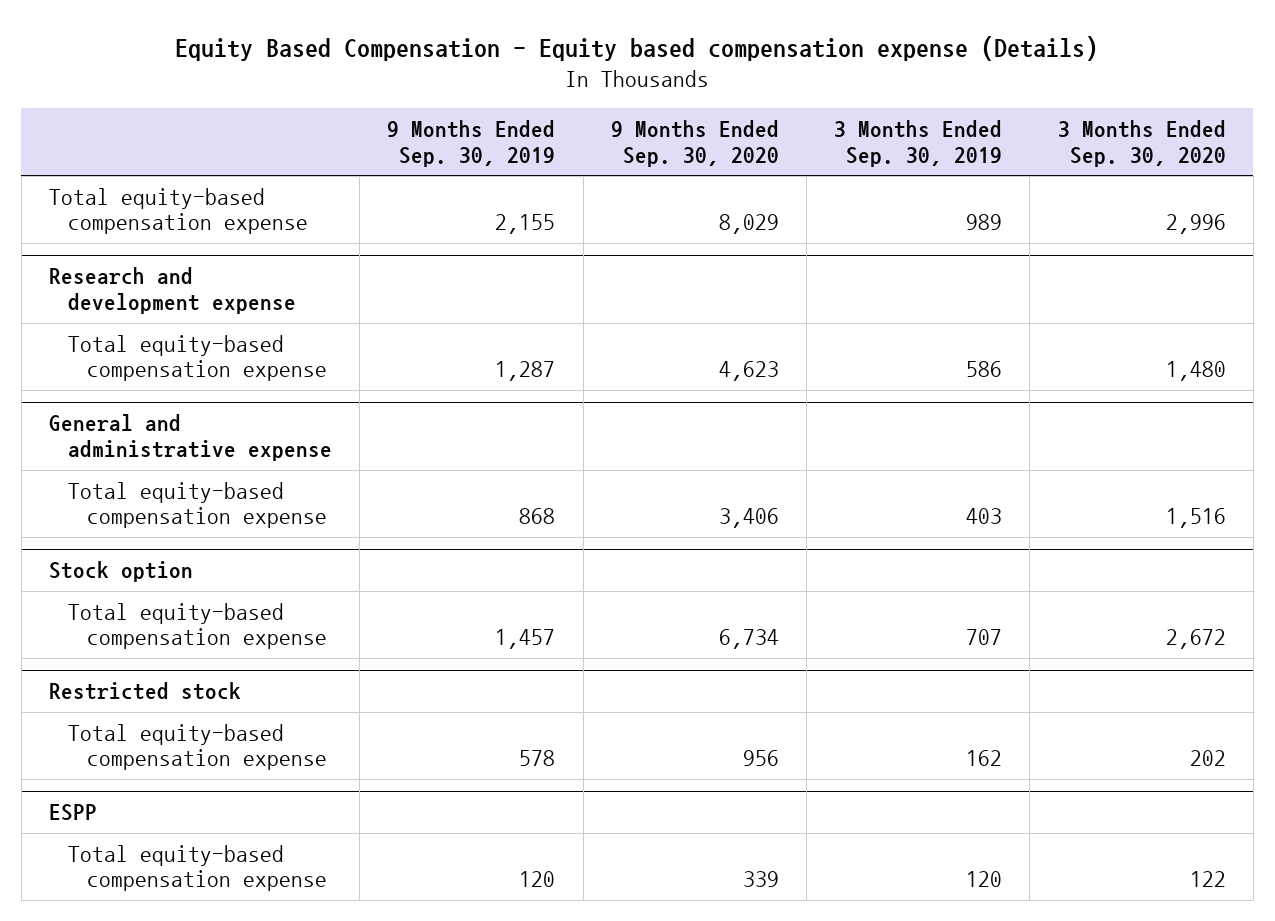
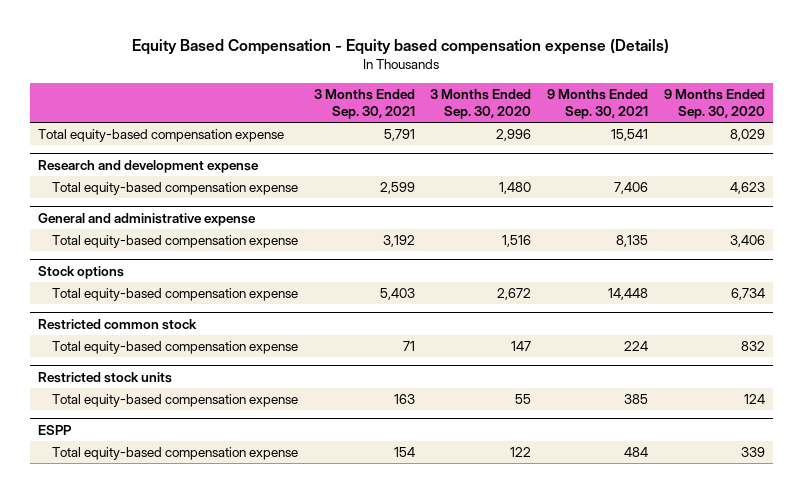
- | 9 Months Ended Sep. 30, 2019 | 9 Months Ended Sep. 30, 2020 | 3 Months Ended Sep. 30, 2019 | 3 Months Ended Sep. 30, 2020
+ | 3 Months Ended Sep. 30, 2021 | 3 Months Ended Sep. 30, 2020 | 9 Months Ended Sep. 30, 2021 | 9 Months Ended Sep. 30, 2020
- Stock option
+ Stock options
- Restricted stock
- Total equity-based compensation expense | 578 | 956 | 162 | 202
+ Restricted common stock
+ Total equity-based compensation expense | 71 | 147 | 224 | 832
+ Restricted stock units
+ Total equity-based compensation expense | 163 | 55 | 385 | 124

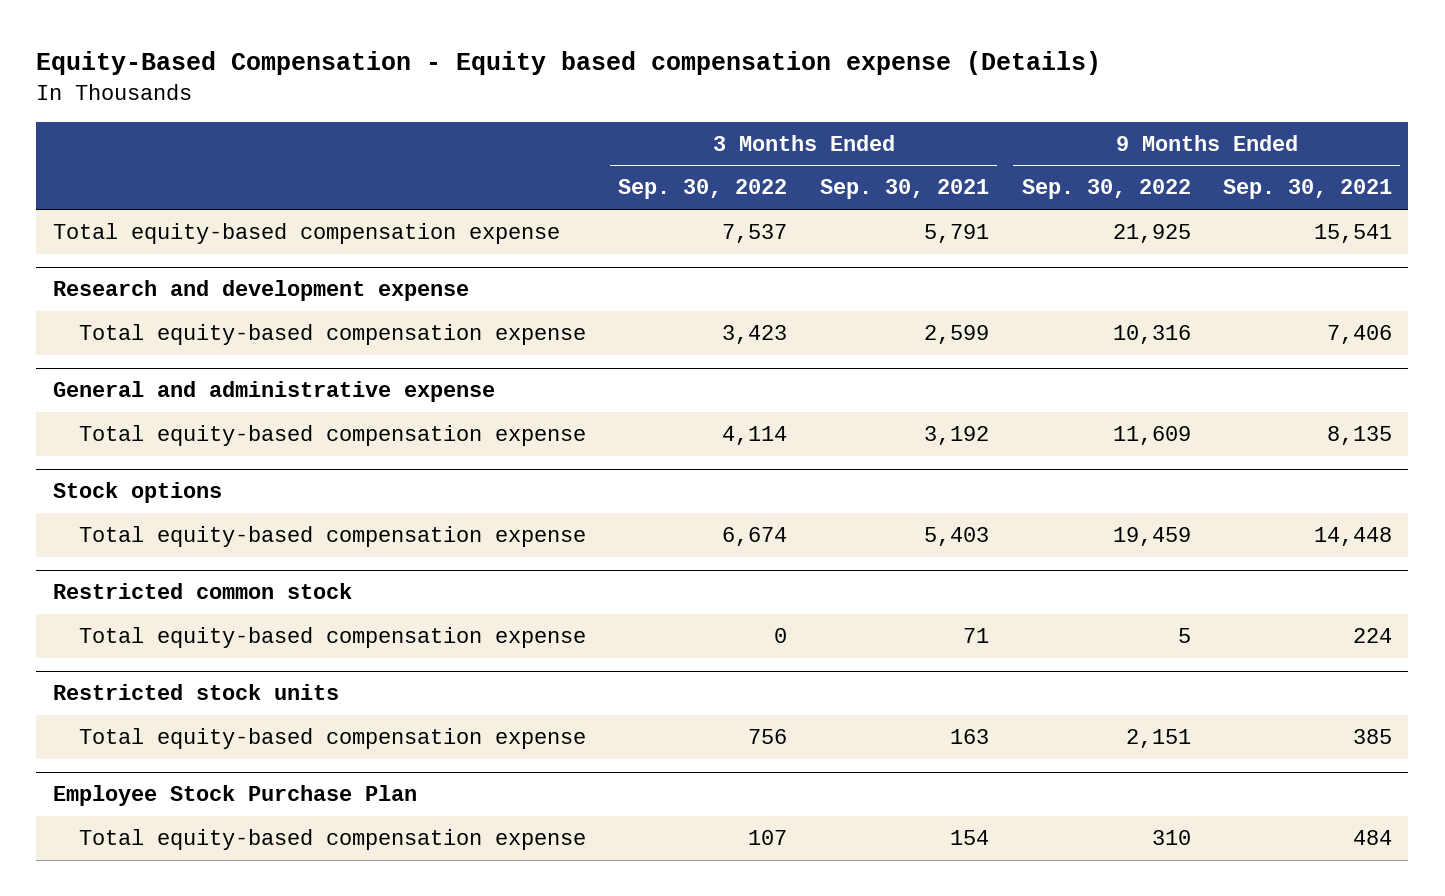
- Equity Based Compensation - Equity based compensation expense (Details)
+ Equity-Based Compensation - Equity based compensation expense (Details)
- | 3 Months Ended Sep. 30, 2021 | 3 Months Ended Sep. 30, 2020 | 9 Months Ended Sep. 30, 2021 | 9 Months Ended Sep. 30, 2020
+ | 3 Months Ended Sep. 30, 2022 | 3 Months Ended Sep. 30, 2021 | 9 Months Ended Sep. 30, 2022 | 9 Months Ended Sep. 30, 2021
- ESPP
+ Employee Stock Purchase Plan

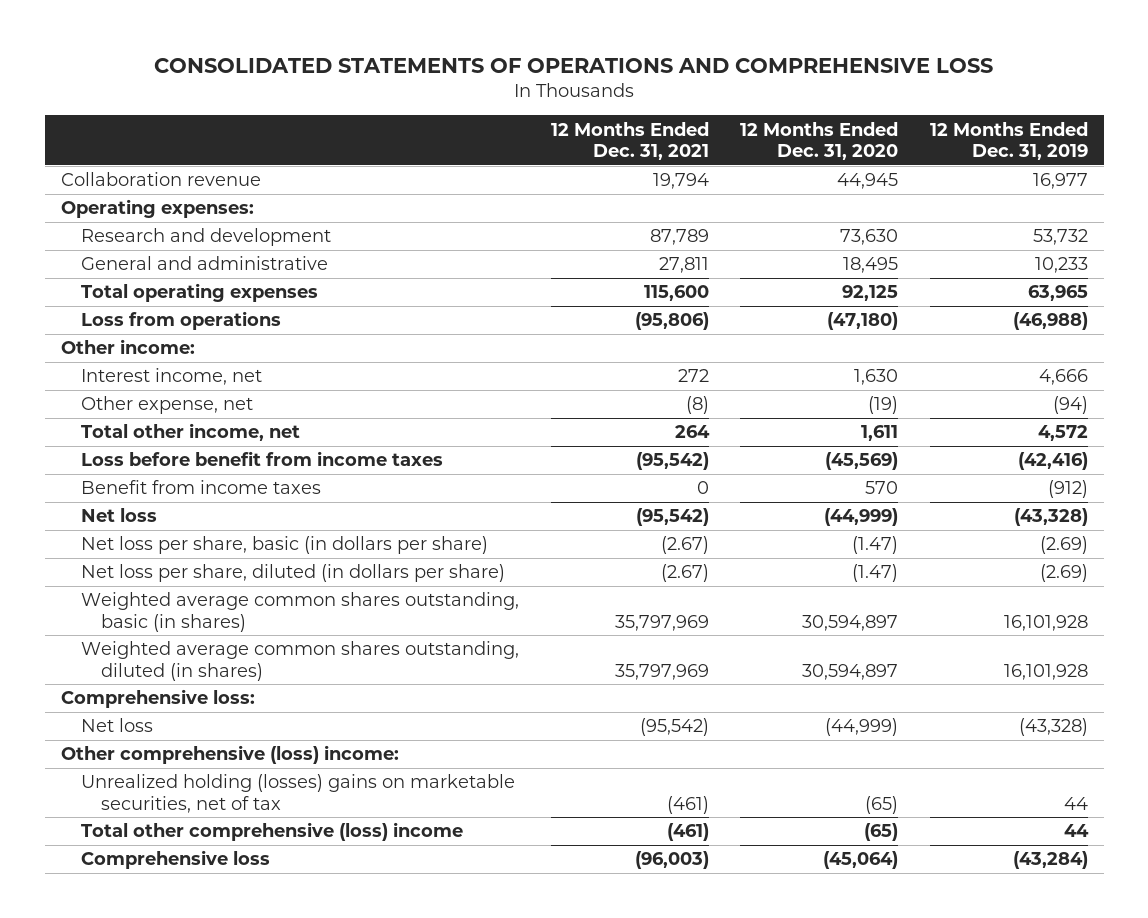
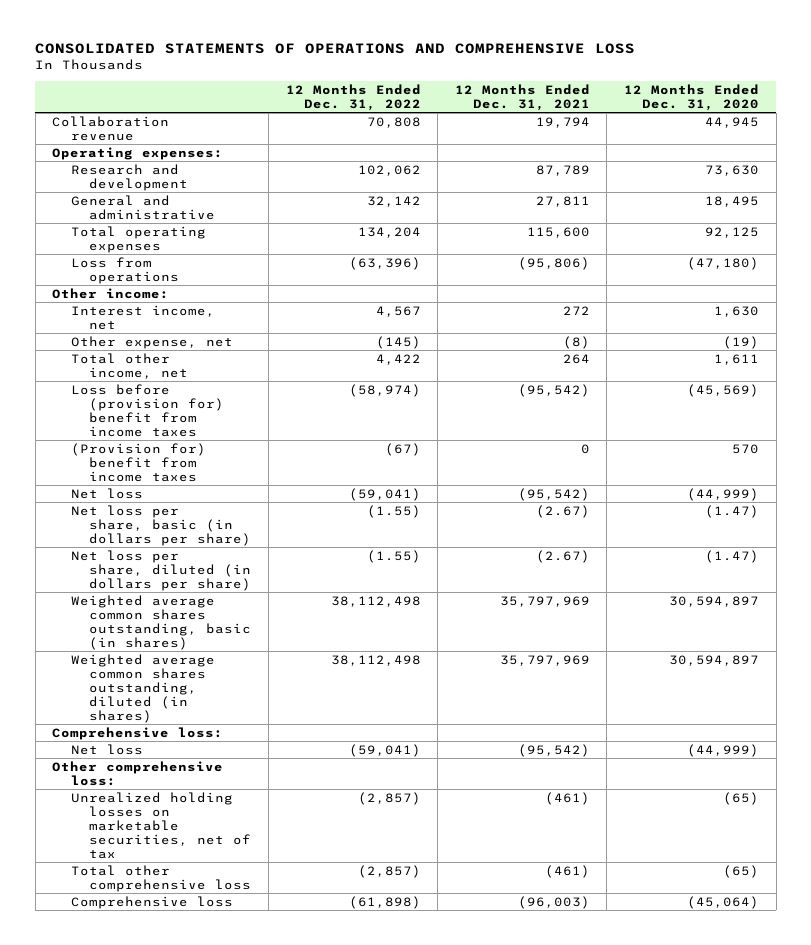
- | 12 Months Ended Dec. 31, 2021 | 12 Months Ended Dec. 31, 2020 | 12 Months Ended Dec. 31, 2019
+ | 12 Months Ended Dec. 31, 2022 | 12 Months Ended Dec. 31, 2021 | 12 Months Ended Dec. 31, 2020
- Loss before benefit from income taxes | (95,542) | (45,569) | (42,416)
- Benefit from income taxes | 0 | 570 | (912)
+ Loss before (provision for) benefit from income taxes | (58,974) | (95,542) | (45,569)
+ (Provision for) benefit from income taxes | (67) | 0 | 570
- Other comprehensive (loss) income:
- Unrealized holding (losses) gains on marketable securities, net of tax | (461) | (65) | 44
- Total other comprehensive (loss) income | (461) | (65) | 44
+ Other comprehensive loss:
+ Unrealized holding losses on marketable securities, net of tax | (2,857) | (461) | (65)
+ Total other comprehensive loss | (2,857) | (461) | (65)

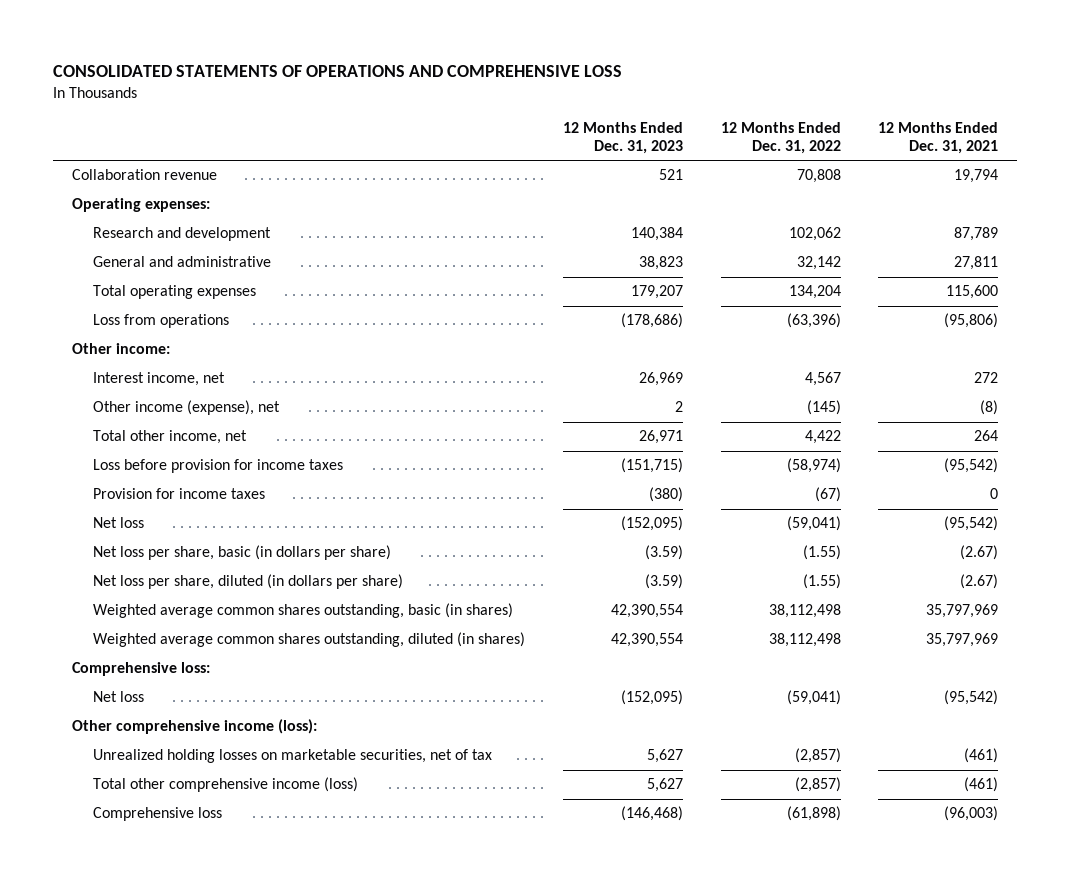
- | 12 Months Ended Dec. 31, 2022 | 12 Months Ended Dec. 31, 2021 | 12 Months Ended Dec. 31, 2020
+ | 12 Months Ended Dec. 31, 2023 | 12 Months Ended Dec. 31, 2022 | 12 Months Ended Dec. 31, 2021
- Other expense, net | (145) | (8) | (19)
+ Other income (expense), net | 2 | (145) | (8)
- Loss before (provision for) benefit from income taxes | (58,974) | (95,542) | (45,569)
- (Provision for) benefit from income taxes | (67) | 0 | 570
+ Loss before provision for income taxes | (151,715) | (58,974) | (95,542)
+ Provision for income taxes | (380) | (67) | 0
- Other comprehensive loss:
+ Other comprehensive income (loss):
- Total other comprehensive loss | (2,857) | (461) | (65)
+ Total other comprehensive income (loss) | 5,627 | (2,857) | (461)

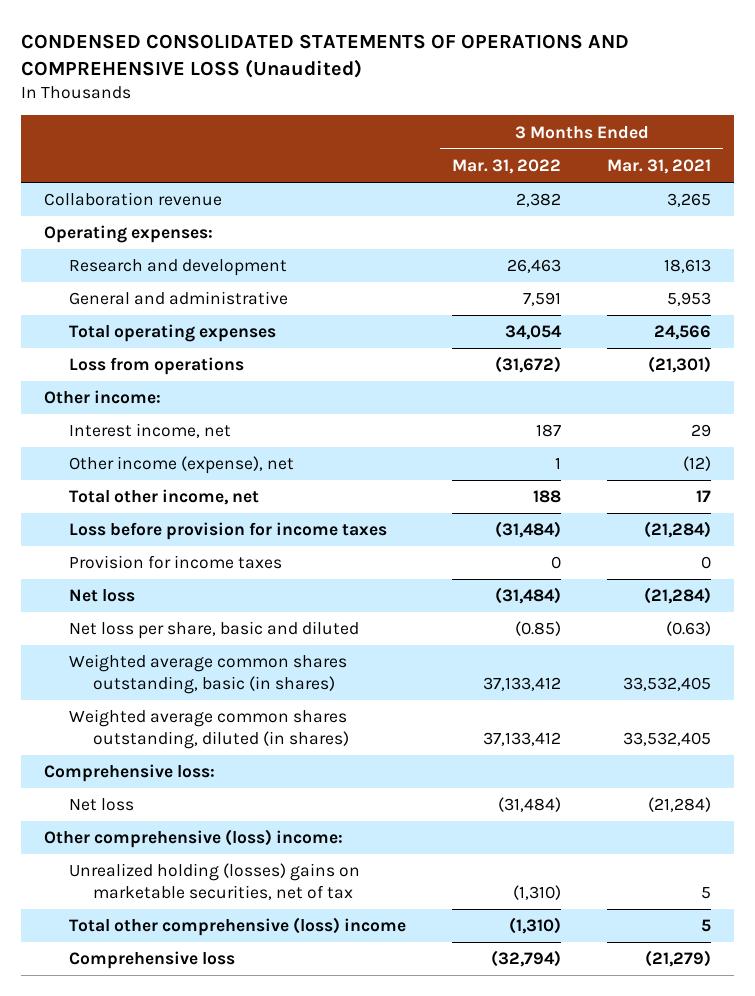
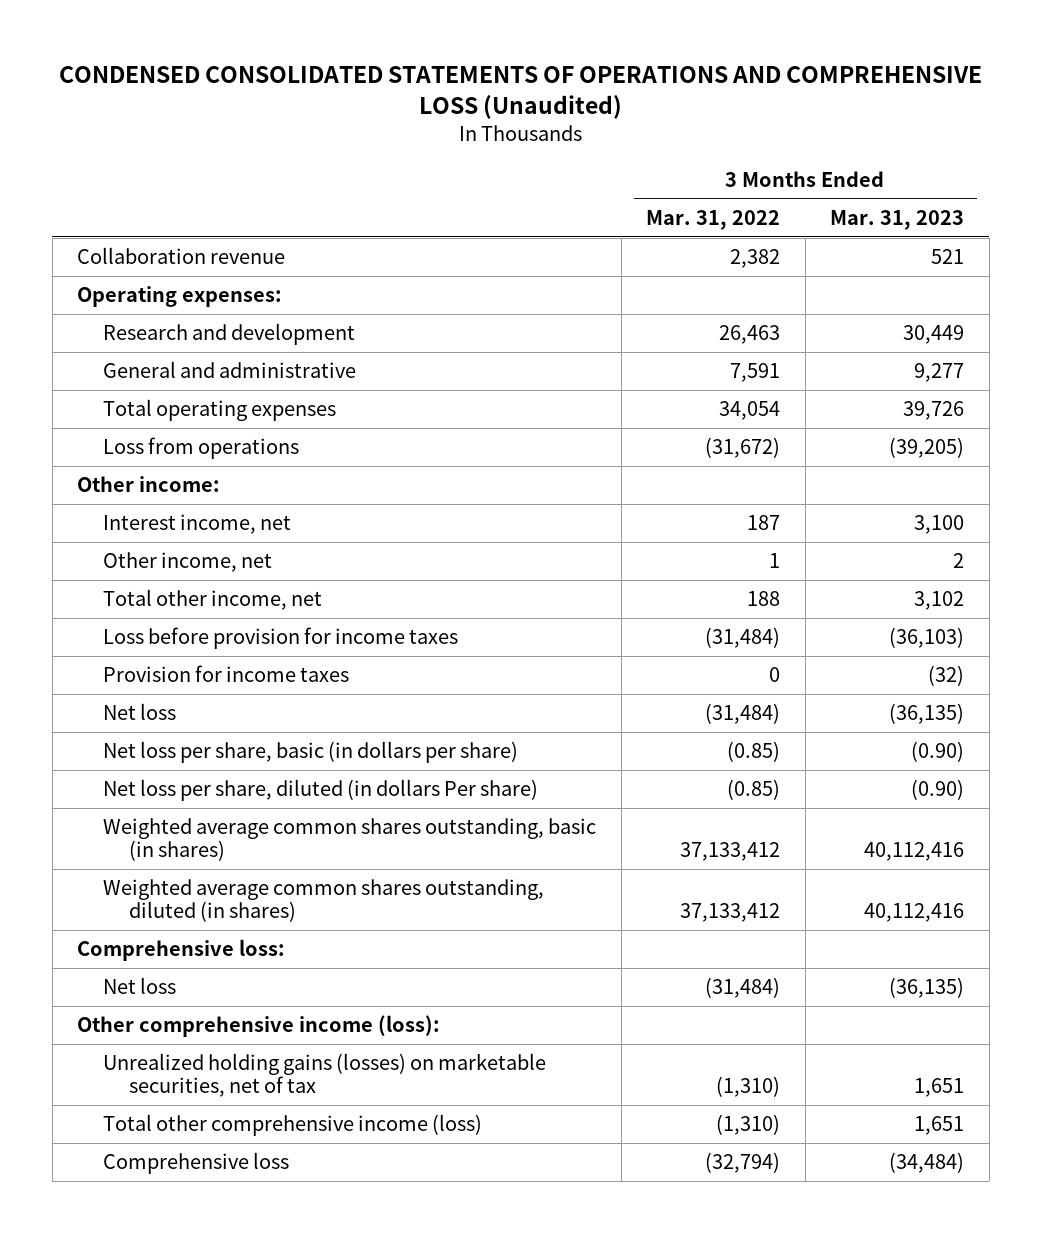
- | 3 Months Ended Mar. 31, 2022 | 3 Months Ended Mar. 31, 2021
+ | 3 Months Ended Mar. 31, 2022 | 3 Months Ended Mar. 31, 2023
- Other income (expense), net | 1 | (12)
+ Other income, net | 1 | 2
- Net loss per share, basic and diluted | (0.85) | (0.63)
+ Net loss per share, basic (in dollars per share) | (0.85) | (0.90)
+ Net loss per share, diluted (in dollars Per share) | (0.85) | (0.90)
- Other comprehensive (loss) income:
- Unrealized holding (losses) gains on marketable securities, net of tax | (1,310) | 5
- Total other comprehensive (loss) income | (1,310) | 5
+ Other comprehensive income (loss):
+ Unrealized holding gains (losses) on marketable securities, net of tax | (1,310) | 1,651
+ Total other comprehensive income (loss) | (1,310) | 1,651

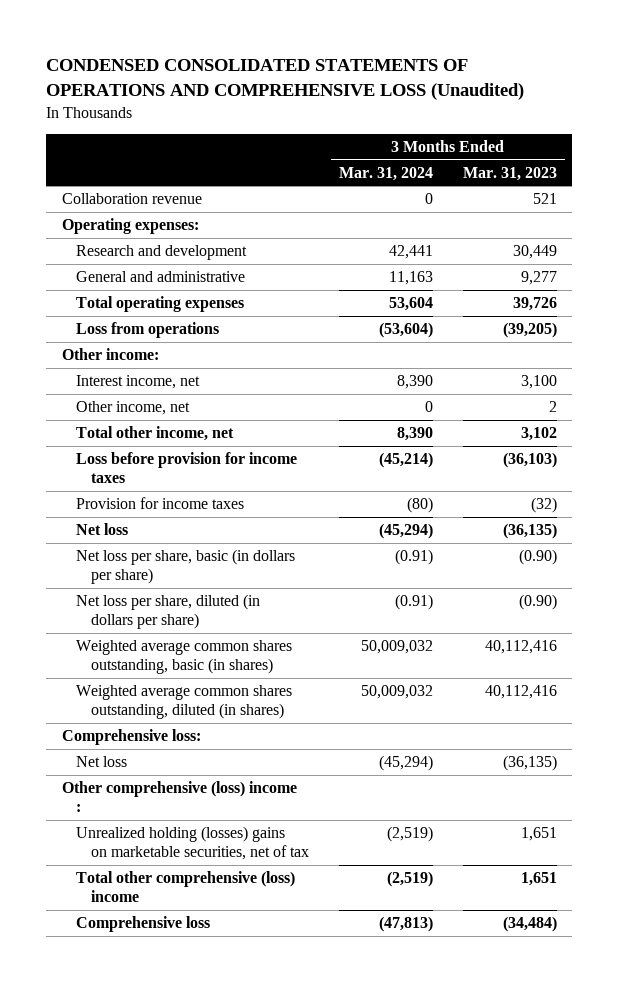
- | 3 Months Ended Mar. 31, 2022 | 3 Months Ended Mar. 31, 2023
+ | 3 Months Ended Mar. 31, 2024 | 3 Months Ended Mar. 31, 2023
- Net loss per share, diluted (in dollars Per share) | (0.85) | (0.90)
+ Net loss per share, diluted (in dollars per share) | (0.91) | (0.90)
- Other comprehensive income (loss):
- Unrealized holding gains (losses) on marketable securities, net of tax | (1,310) | 1,651
- Total other comprehensive income (loss) | (1,310) | 1,651
+ Other comprehensive (loss) income :
+ Unrealized holding (losses) gains on marketable securities, net of tax | (2,519) | 1,651
+ Total other comprehensive (loss) income | (2,519) | 1,651

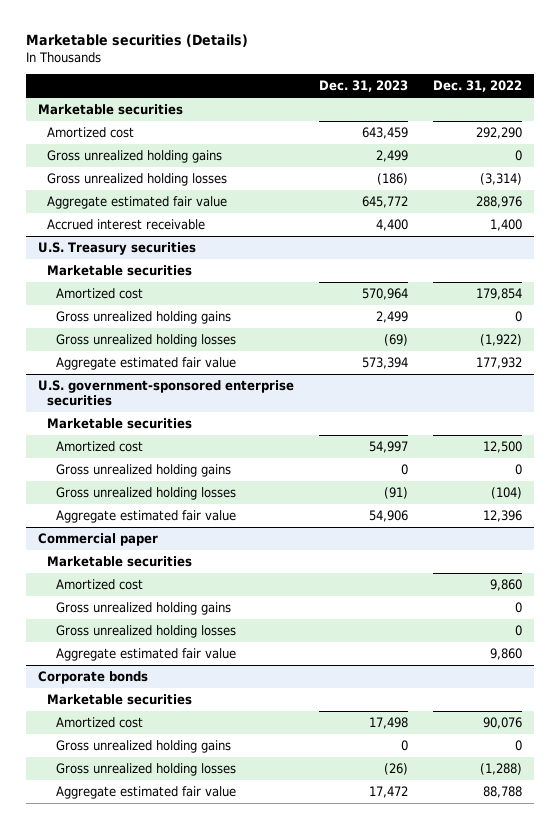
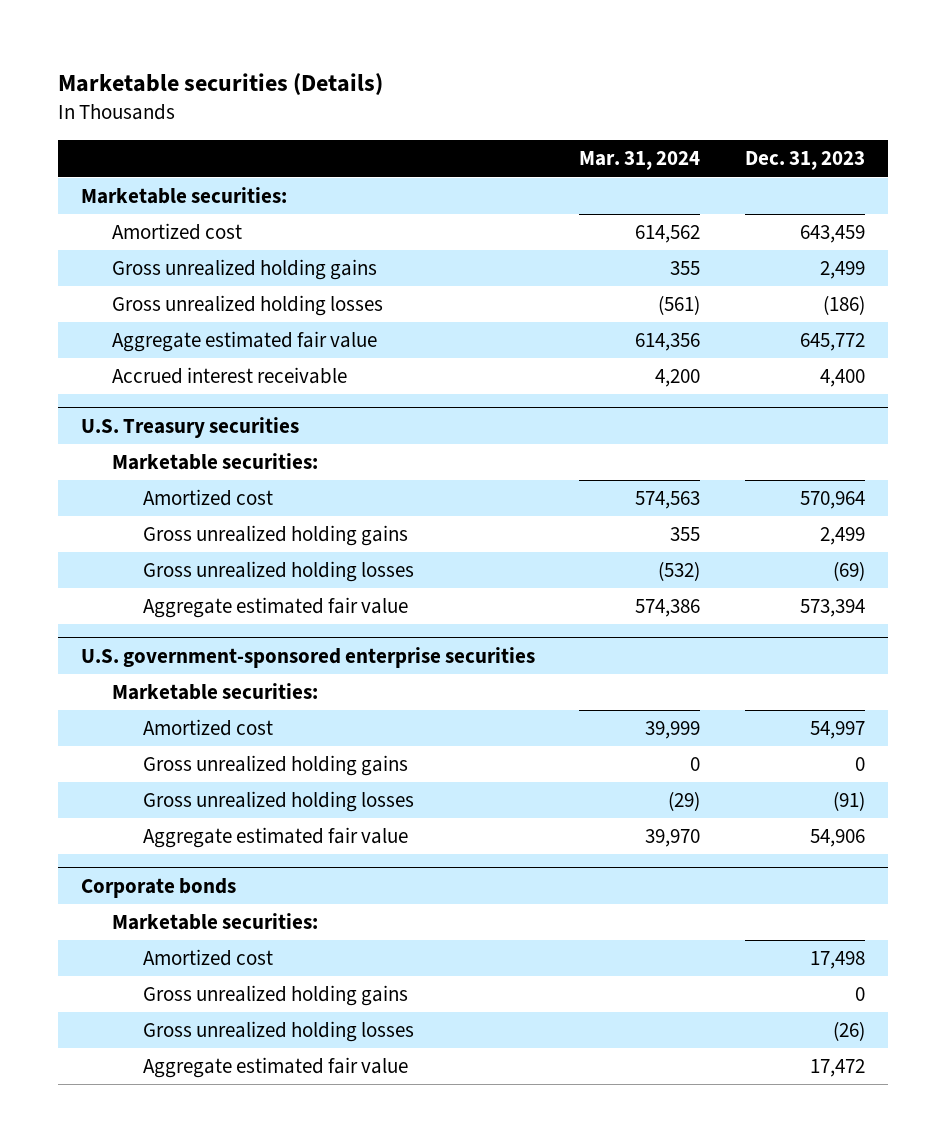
- | Dec. 31, 2023 | Dec. 31, 2022
+ | Mar. 31, 2024 | Dec. 31, 2023
- Marketable securities
+ Marketable securities:
@ U.S. Treasury securities
- Marketable securities
+ Marketable securities:
@ U.S. government-sponsored enterprise securities
- Marketable securities
+ Marketable securities:
- Commercial paper
- Marketable securities
- Amortized cost | | 9,860
- Gross unrealized holding gains | | 0
- Gross unrealized holding losses | | 0
- Aggregate estimated fair value | | 9,860
@ Corporate bonds
- Marketable securities
+ Marketable securities:

